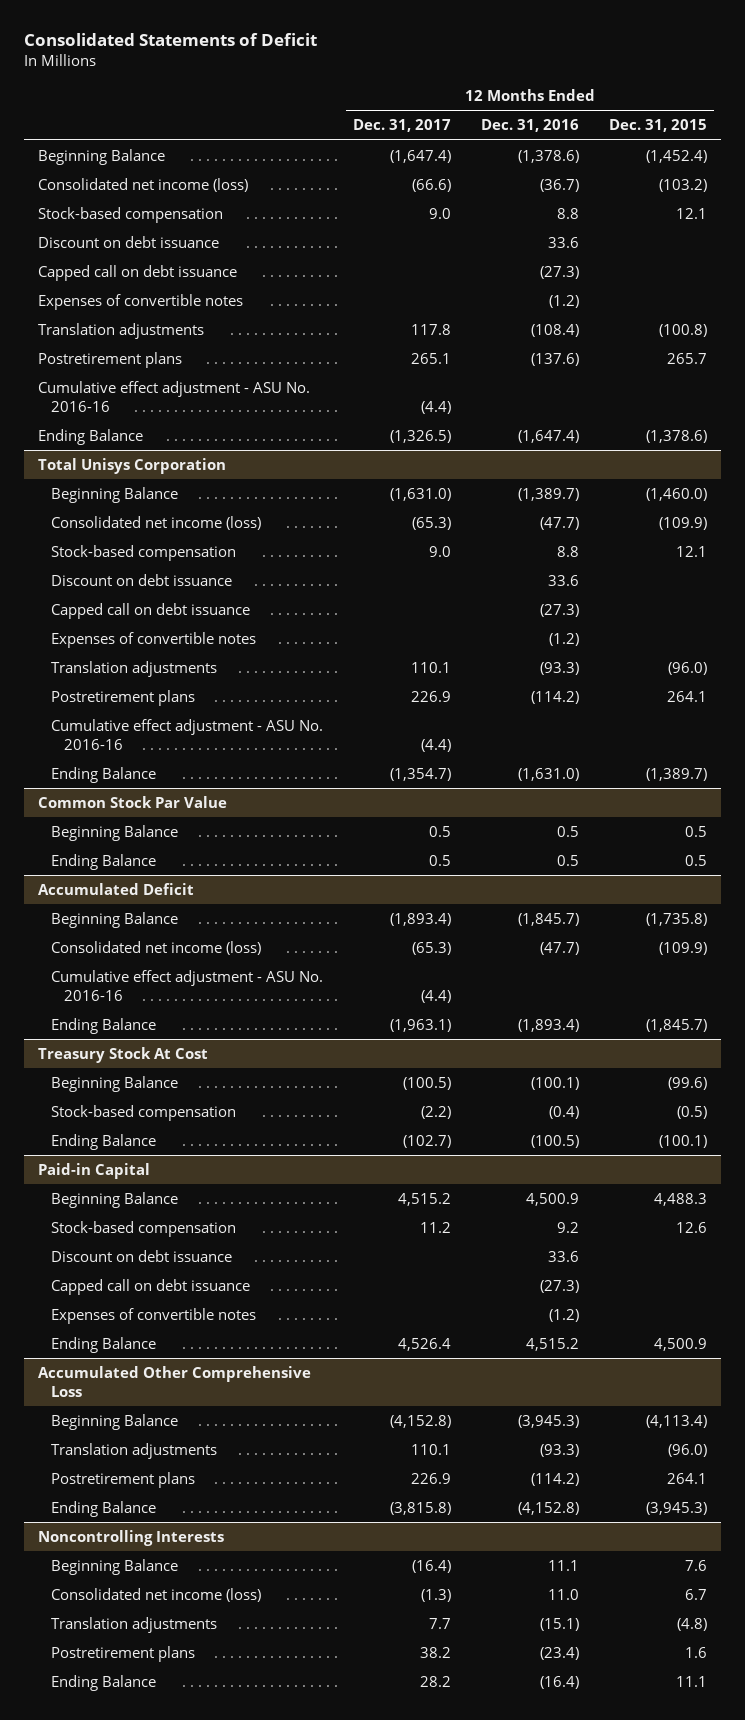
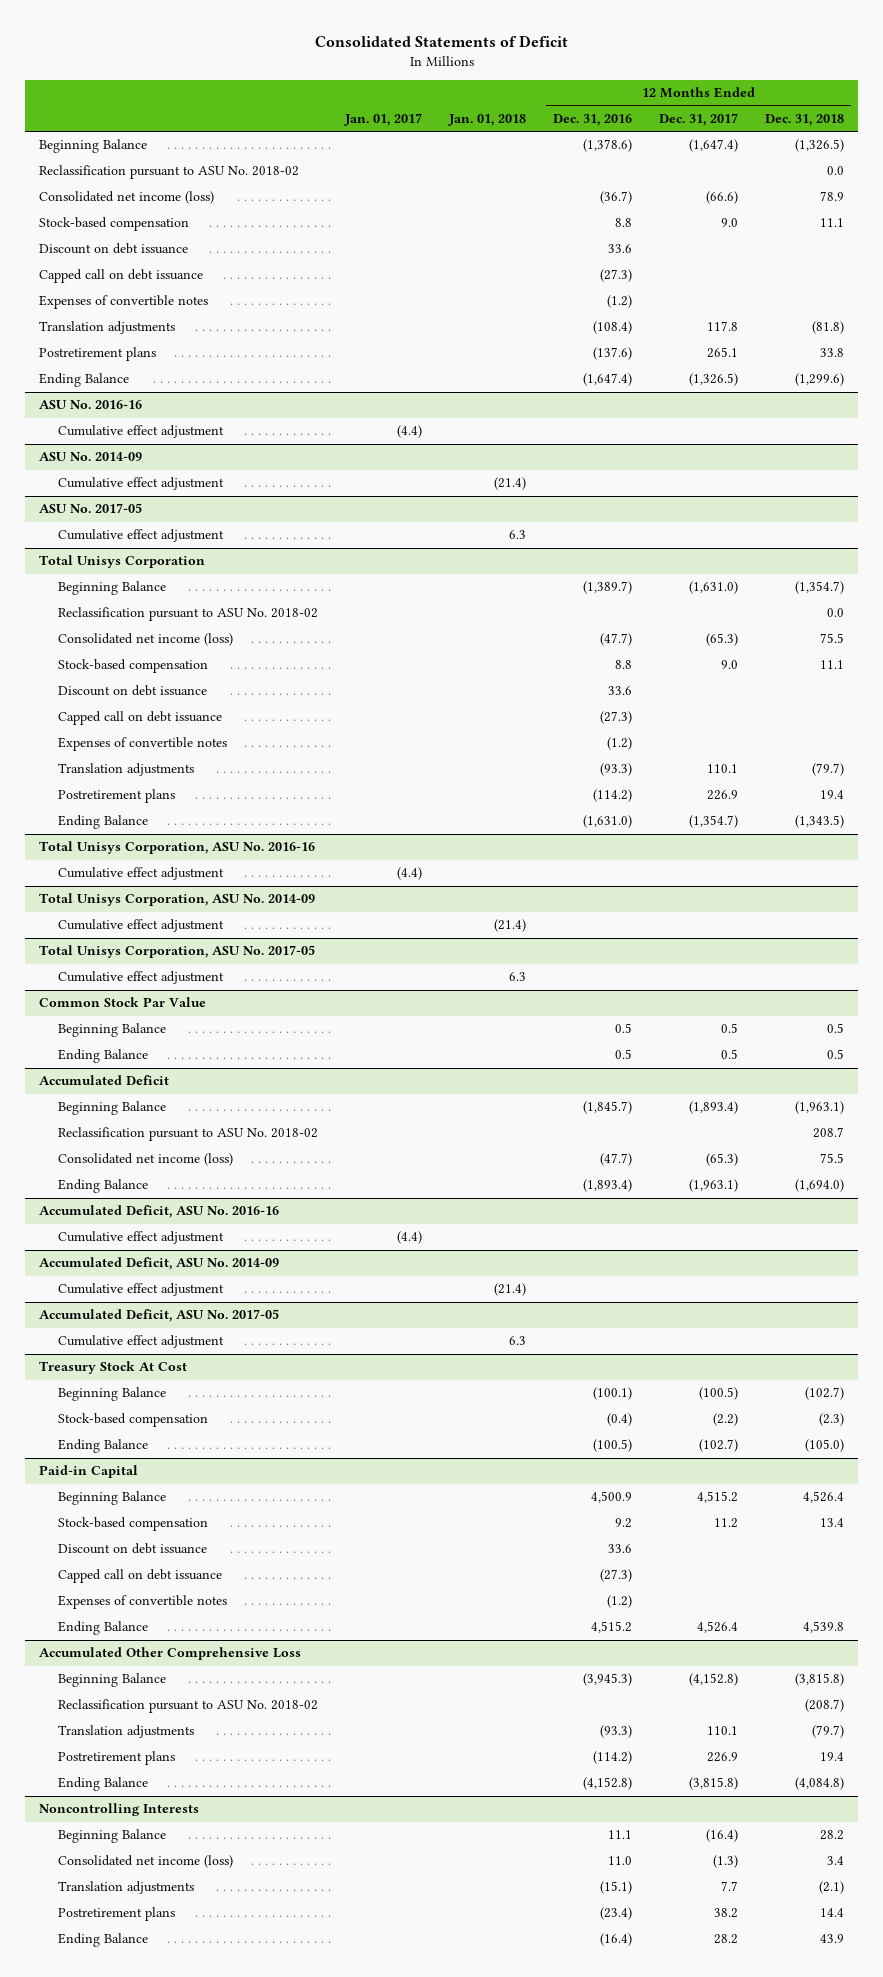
- | 12 Months Ended Dec. 31, 2017 | 12 Months Ended Dec. 31, 2016 | 12 Months Ended Dec. 31, 2015
+ | Jan. 01, 2017 | Jan. 01, 2018 | 12 Months Ended Dec. 31, 2016 | 12 Months Ended Dec. 31, 2017 | 12 Months Ended Dec. 31, 2018
+ Reclassification pursuant to ASU No. 2018-02 | | | | | 0.0
- Cumulative effect adjustment - ASU No. 2016-16 | (4.4) | |
+ ASU No. 2016-16
+ Cumulative effect adjustment | (4.4) | | | |
+ ASU No. 2014-09
+ Cumulative effect adjustment | | (21.4) | | |
+ ASU No. 2017-05
+ Cumulative effect adjustment | | 6.3 | | |
@ Total Unisys Corporation
+ Reclassification pursuant to ASU No. 2018-02 | | | | | 0.0
- Cumulative effect adjustment - ASU No. 2016-16 | (4.4) | |
+ Total Unisys Corporation, ASU No. 2016-16
+ Cumulative effect adjustment | (4.4) | | | |
+ Total Unisys Corporation, ASU No. 2014-09
+ Cumulative effect adjustment | | (21.4) | | |
+ Total Unisys Corporation, ASU No. 2017-05
+ Cumulative effect adjustment | | 6.3 | | |
@ Accumulated Deficit
+ Reclassification pursuant to ASU No. 2018-02 | | | | | 208.7
- Cumulative effect adjustment - ASU No. 2016-16 | (4.4) | |
+ Accumulated Deficit, ASU No. 2016-16
+ Cumulative effect adjustment | (4.4) | | | |
+ Accumulated Deficit, ASU No. 2014-09
+ Cumulative effect adjustment | | (21.4) | | |
+ Accumulated Deficit, ASU No. 2017-05
+ Cumulative effect adjustment | | 6.3 | | |
@ Accumulated Other Comprehensive Loss
+ Reclassification pursuant to ASU No. 2018-02 | | | | | (208.7)

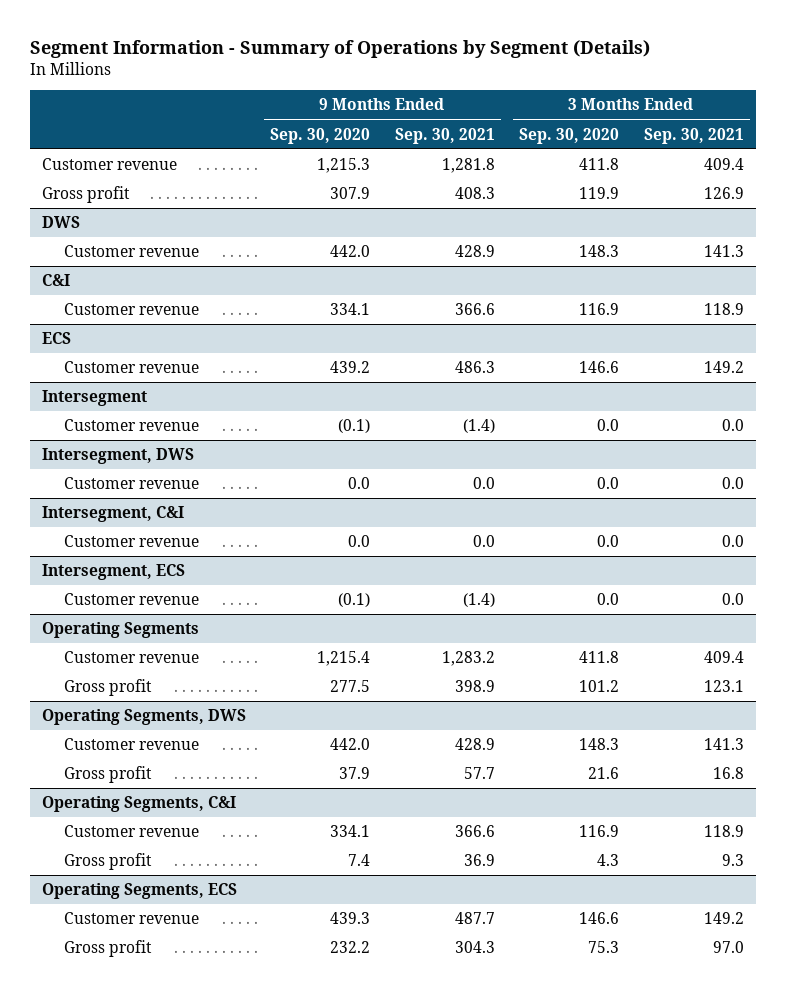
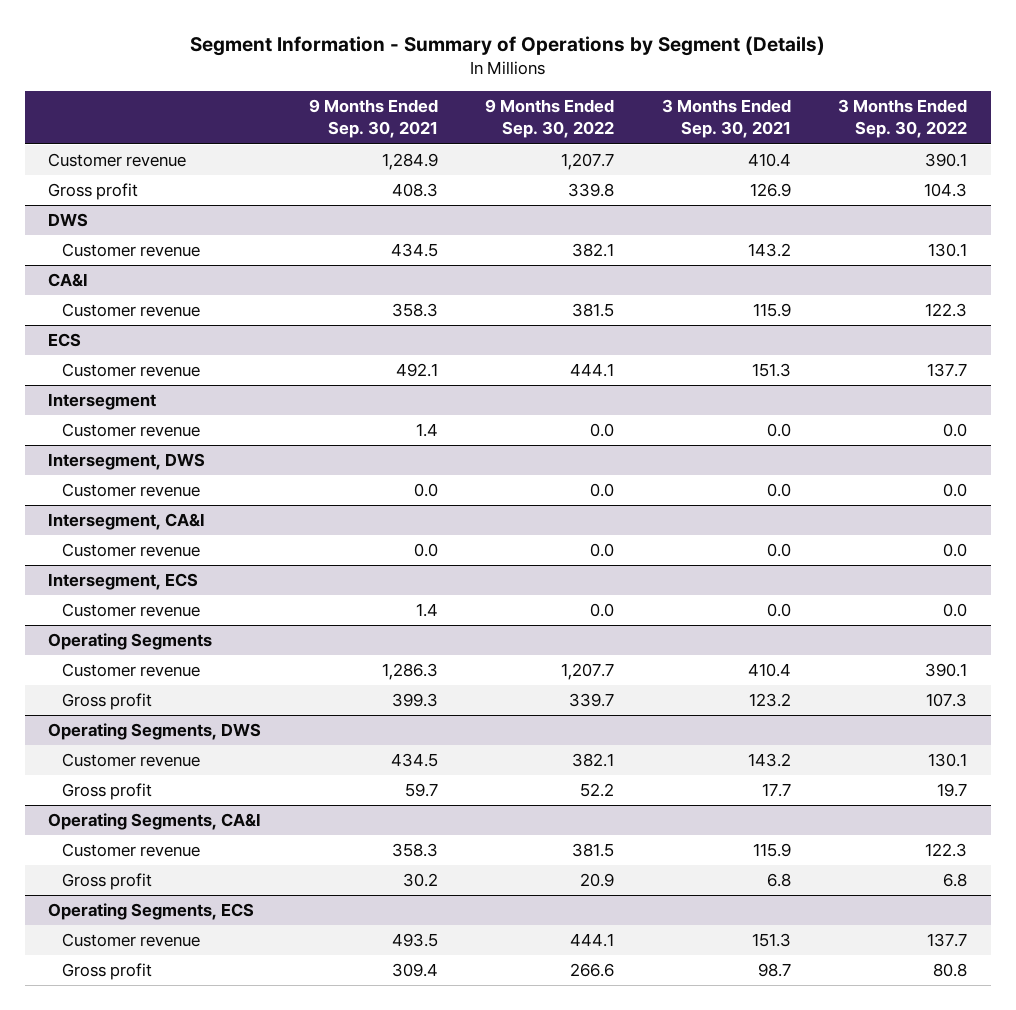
- | 9 Months Ended Sep. 30, 2020 | 9 Months Ended Sep. 30, 2021 | 3 Months Ended Sep. 30, 2020 | 3 Months Ended Sep. 30, 2021
+ | 9 Months Ended Sep. 30, 2021 | 9 Months Ended Sep. 30, 2022 | 3 Months Ended Sep. 30, 2021 | 3 Months Ended Sep. 30, 2022
- Customer revenue | 1,215.3 | 1,281.8 | 411.8 | 409.4
+ Customer revenue | 1,284.9 | 1,207.7 | 410.4 | 390.1
@ DWS
- Customer revenue | 442.0 | 428.9 | 148.3 | 141.3
- C&I
- Customer revenue | 334.1 | 366.6 | 116.9 | 118.9
@ DWS
+ Customer revenue | 434.5 | 382.1 | 143.2 | 130.1
+ CA&I
+ Customer revenue | 358.3 | 381.5 | 115.9 | 122.3
@ ECS
- Customer revenue | 439.2 | 486.3 | 146.6 | 149.2
+ Customer revenue | 492.1 | 444.1 | 151.3 | 137.7
@ Intersegment
- Customer revenue | (0.1) | (1.4) | 0.0 | 0.0
+ Customer revenue | 1.4 | 0.0 | 0.0 | 0.0
- Intersegment, C&I
+ Intersegment, CA&I
@ Intersegment, ECS
- Customer revenue | (0.1) | (1.4) | 0.0 | 0.0
+ Customer revenue | 1.4 | 0.0 | 0.0 | 0.0
@ Operating Segments
- Customer revenue | 1,215.4 | 1,283.2 | 411.8 | 409.4
- Gross profit | 277.5 | 398.9 | 101.2 | 123.1
+ Customer revenue | 1,286.3 | 1,207.7 | 410.4 | 390.1
+ Gross profit | 399.3 | 339.7 | 123.2 | 107.3
@ Operating Segments, DWS
- Customer revenue | 442.0 | 428.9 | 148.3 | 141.3
- Gross profit | 37.9 | 57.7 | 21.6 | 16.8
- Operating Segments, C&I
- Customer revenue | 334.1 | 366.6 | 116.9 | 118.9
- Gross profit | 7.4 | 36.9 | 4.3 | 9.3
@ Operating Segments, DWS
+ Customer revenue | 434.5 | 382.1 | 143.2 | 130.1
+ Gross profit | 59.7 | 52.2 | 17.7 | 19.7
+ Operating Segments, CA&I
+ Customer revenue | 358.3 | 381.5 | 115.9 | 122.3
+ Gross profit | 30.2 | 20.9 | 6.8 | 6.8
@ Operating Segments, ECS
- Customer revenue | 439.3 | 487.7 | 146.6 | 149.2
- Gross profit | 232.2 | 304.3 | 75.3 | 97.0
+ Customer revenue | 493.5 | 444.1 | 151.3 | 137.7
+ Gross profit | 309.4 | 266.6 | 98.7 | 80.8

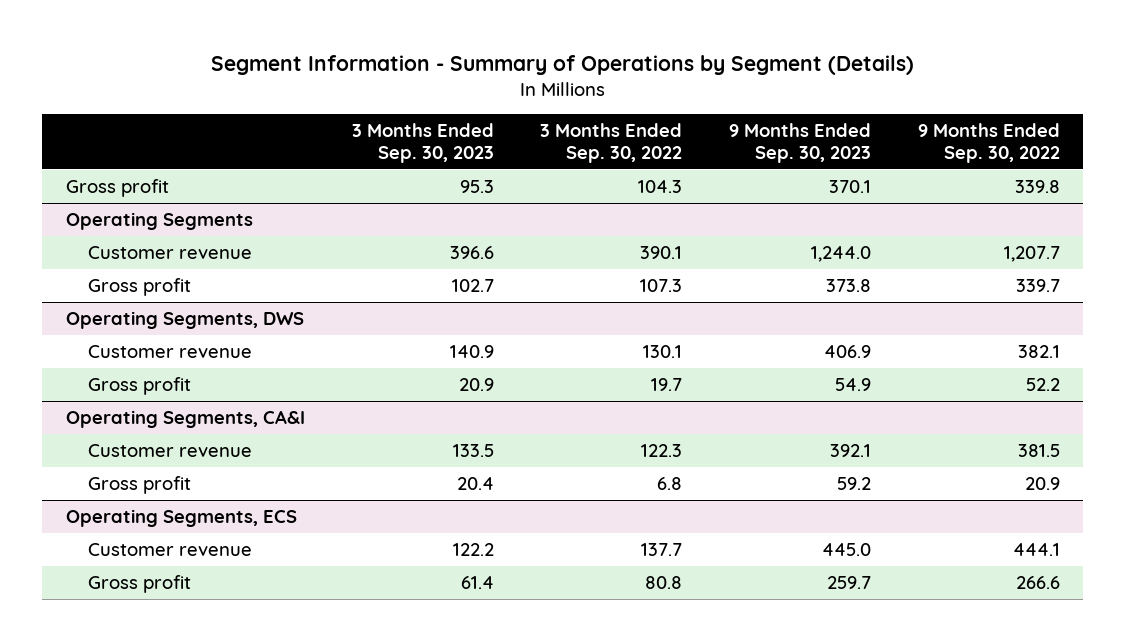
- | 9 Months Ended Sep. 30, 2021 | 9 Months Ended Sep. 30, 2022 | 3 Months Ended Sep. 30, 2021 | 3 Months Ended Sep. 30, 2022
+ | 3 Months Ended Sep. 30, 2023 | 3 Months Ended Sep. 30, 2022 | 9 Months Ended Sep. 30, 2023 | 9 Months Ended Sep. 30, 2022
- Customer revenue | 1,284.9 | 1,207.7 | 410.4 | 390.1
- DWS
- Customer revenue | 434.5 | 382.1 | 143.2 | 130.1
- CA&I
- Customer revenue | 358.3 | 381.5 | 115.9 | 122.3
- ECS
- Customer revenue | 492.1 | 444.1 | 151.3 | 137.7
- Intersegment
- Customer revenue | 1.4 | 0.0 | 0.0 | 0.0
- Intersegment, DWS
- Customer revenue | 0.0 | 0.0 | 0.0 | 0.0
- Intersegment, CA&I
- Customer revenue | 0.0 | 0.0 | 0.0 | 0.0
- Intersegment, ECS
- Customer revenue | 1.4 | 0.0 | 0.0 | 0.0

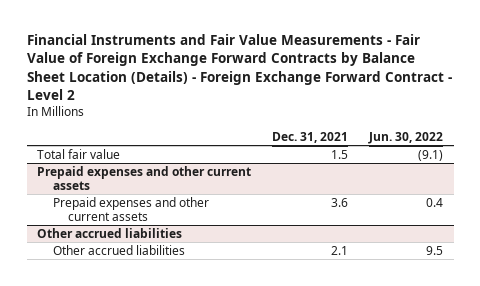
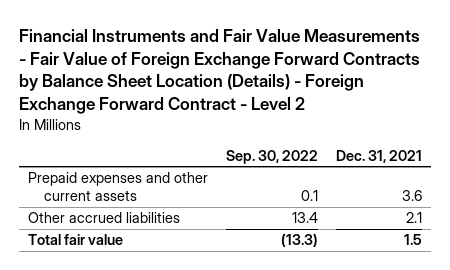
- | Dec. 31, 2021 | Jun. 30, 2022
+ | Sep. 30, 2022 | Dec. 31, 2021
- Prepaid expenses and other current assets
- Other accrued liabilities
moved down: Total fair value | (13.3) | 1.5

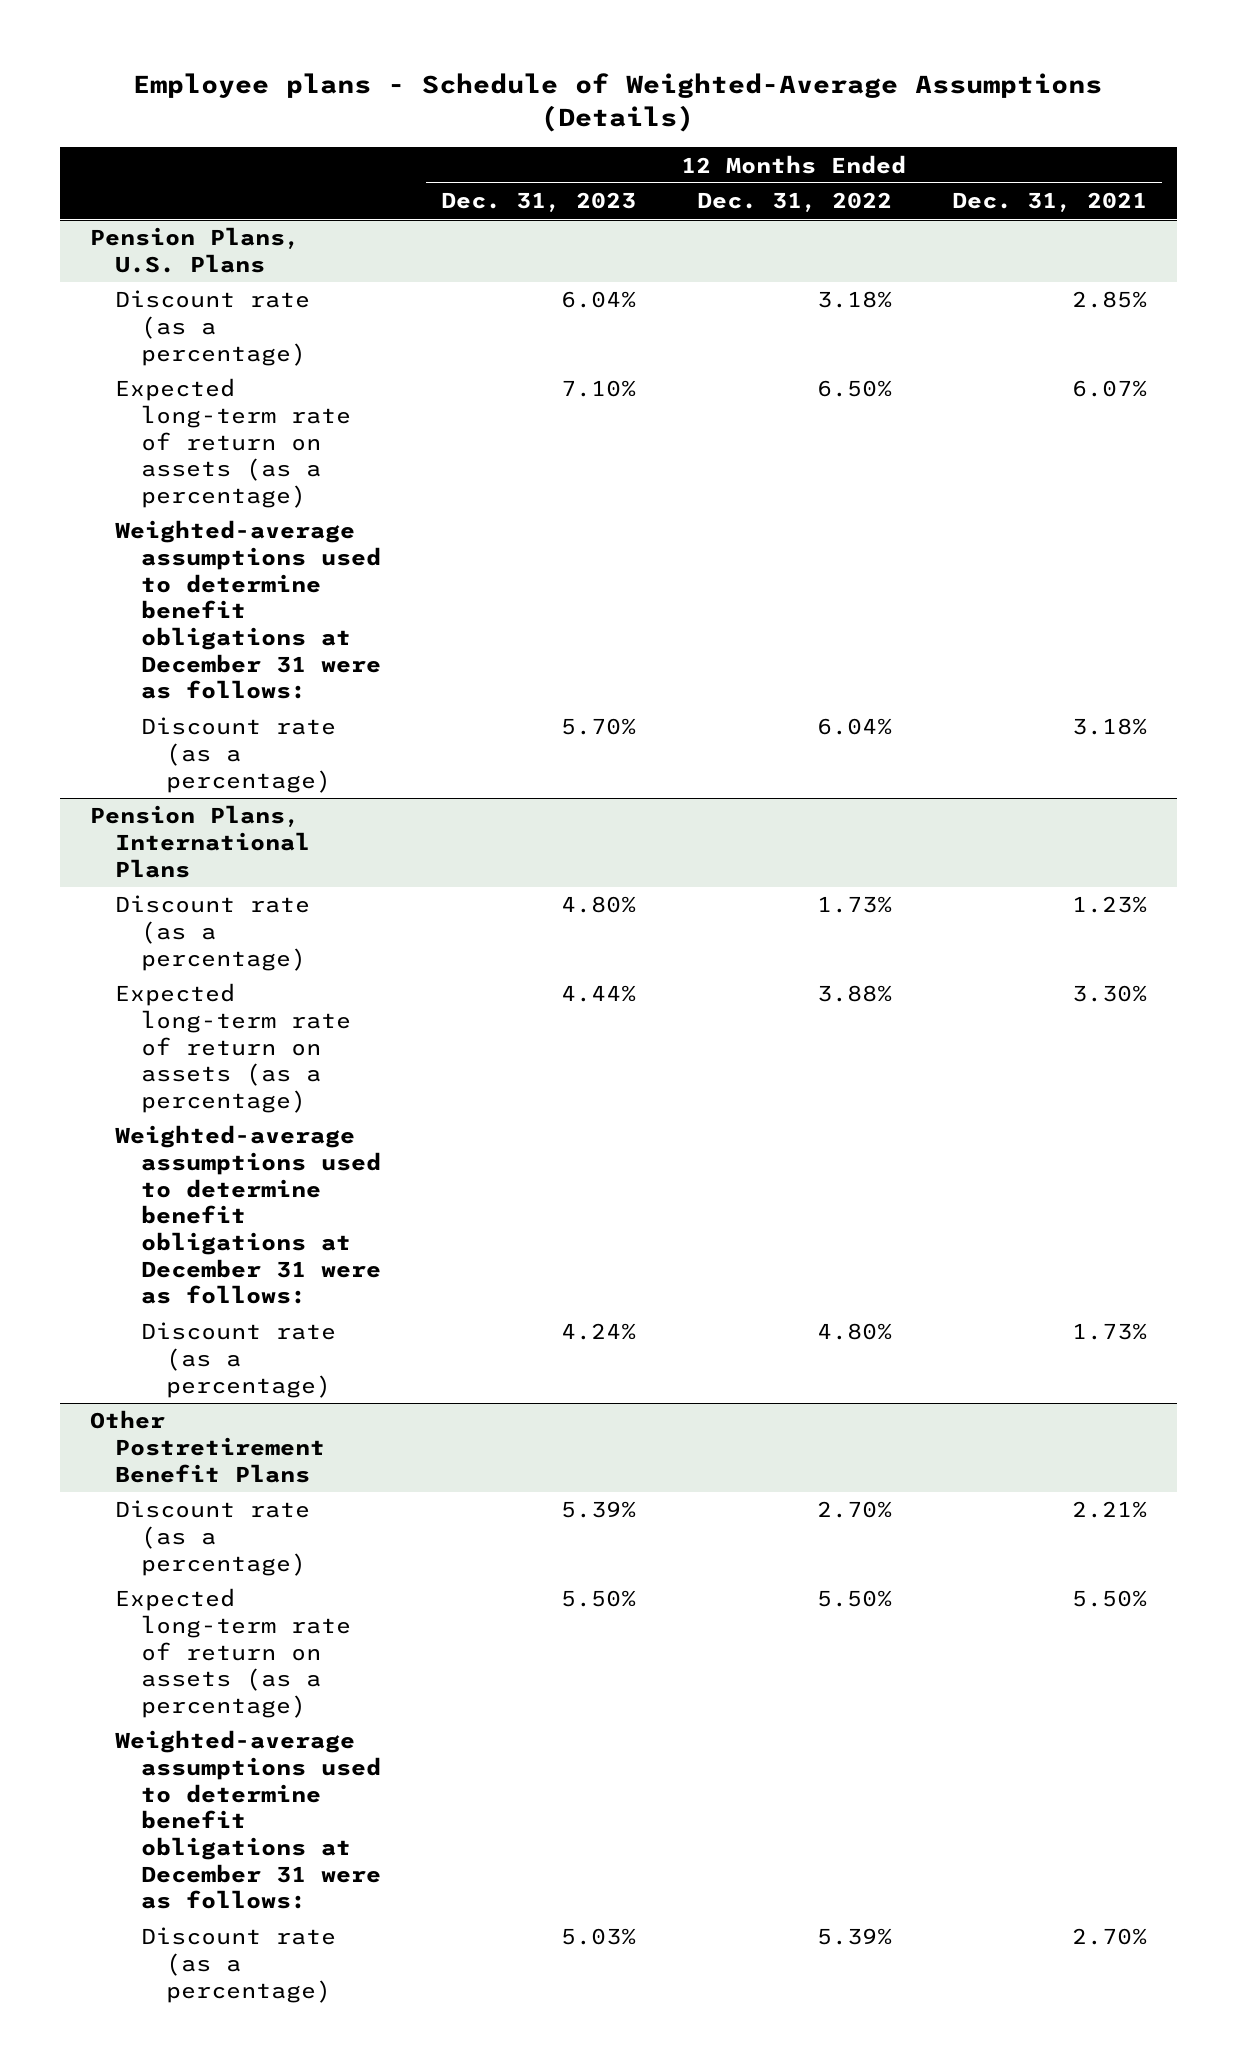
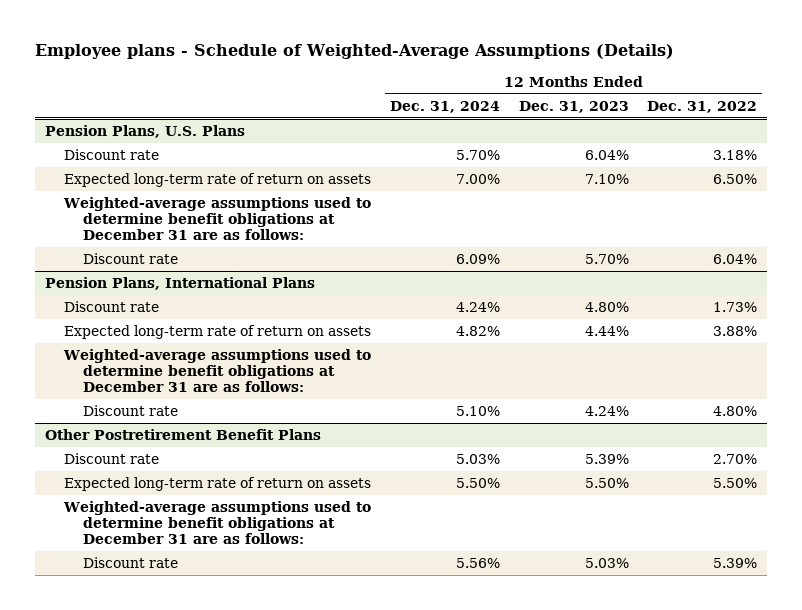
- | 12 Months Ended Dec. 31, 2023 | 12 Months Ended Dec. 31, 2022 | 12 Months Ended Dec. 31, 2021
+ | 12 Months Ended Dec. 31, 2024 | 12 Months Ended Dec. 31, 2023 | 12 Months Ended Dec. 31, 2022
@ Pension Plans, U.S. Plans
- Discount rate (as a percentage) | 6.04% | 3.18% | 2.85%
- Expected long-term rate of return on assets (as a percentage) | 7.10% | 6.50% | 6.07%
- Weighted-average assumptions used to determine benefit obligations at December 31 were as follows:
- Discount rate (as a percentage) | 5.70% | 6.04% | 3.18%
+ Discount rate | 5.70% | 6.04% | 3.18%
+ Expected long-term rate of return on assets | 7.00% | 7.10% | 6.50%
+ Weighted-average assumptions used to determine benefit obligations at December 31 are as follows:
+ Discount rate | 6.09% | 5.70% | 6.04%
@ Pension Plans, International Plans
- Discount rate (as a percentage) | 4.80% | 1.73% | 1.23%
- Expected long-term rate of return on assets (as a percentage) | 4.44% | 3.88% | 3.30%
- Weighted-average assumptions used to determine benefit obligations at December 31 were as follows:
- Discount rate (as a percentage) | 4.24% | 4.80% | 1.73%
+ Discount rate | 4.24% | 4.80% | 1.73%
+ Expected long-term rate of return on assets | 4.82% | 4.44% | 3.88%
+ Weighted-average assumptions used to determine benefit obligations at December 31 are as follows:
+ Discount rate | 5.10% | 4.24% | 4.80%
@ Other Postretirement Benefit Plans
- Discount rate (as a percentage) | 5.39% | 2.70% | 2.21%
- Expected long-term rate of return on assets (as a percentage) | 5.50% | 5.50% | 5.50%
- Weighted-average assumptions used to determine benefit obligations at December 31 were as follows:
- Discount rate (as a percentage) | 5.03% | 5.39% | 2.70%
+ Discount rate | 5.03% | 5.39% | 2.70%
+ Expected long-term rate of return on assets | 5.50% | 5.50% | 5.50%
+ Weighted-average assumptions used to determine benefit obligations at December 31 are as follows:
+ Discount rate | 5.56% | 5.03% | 5.39%

